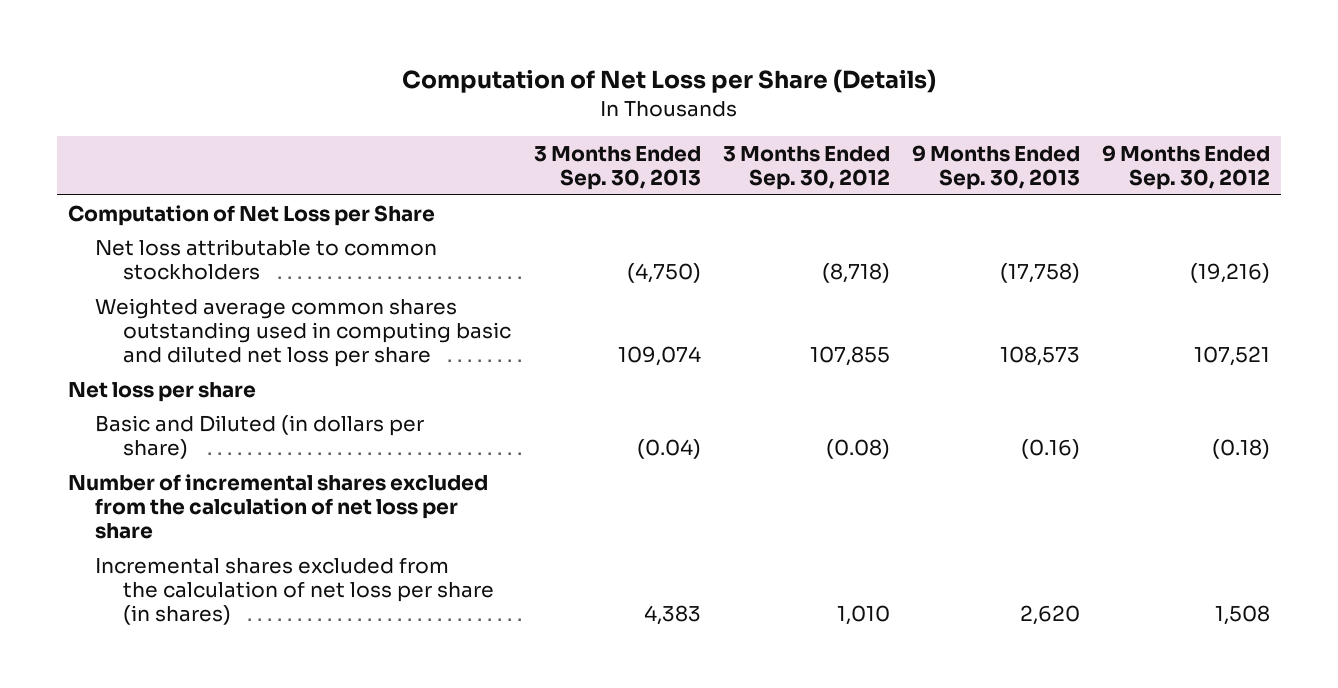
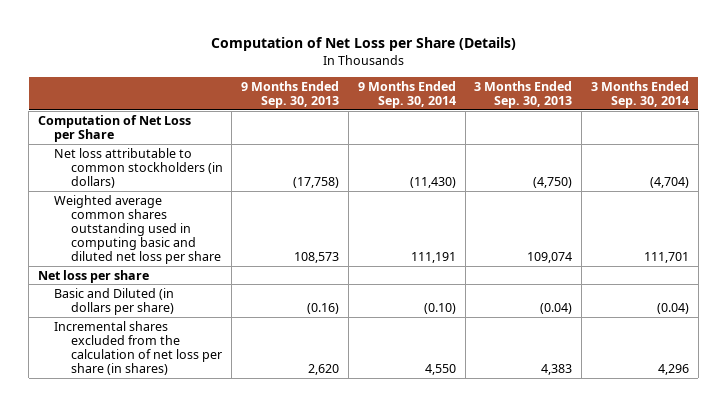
- | 3 Months Ended Sep. 30, 2013 | 3 Months Ended Sep. 30, 2012 | 9 Months Ended Sep. 30, 2013 | 9 Months Ended Sep. 30, 2012
+ | 9 Months Ended Sep. 30, 2013 | 9 Months Ended Sep. 30, 2014 | 3 Months Ended Sep. 30, 2013 | 3 Months Ended Sep. 30, 2014
- Net loss attributable to common stockholders | (4,750) | (8,718) | (17,758) | (19,216)
+ Net loss attributable to common stockholders (in dollars) | (17,758) | (11,430) | (4,750) | (4,704)
- Number of incremental shares excluded from the calculation of net loss per share

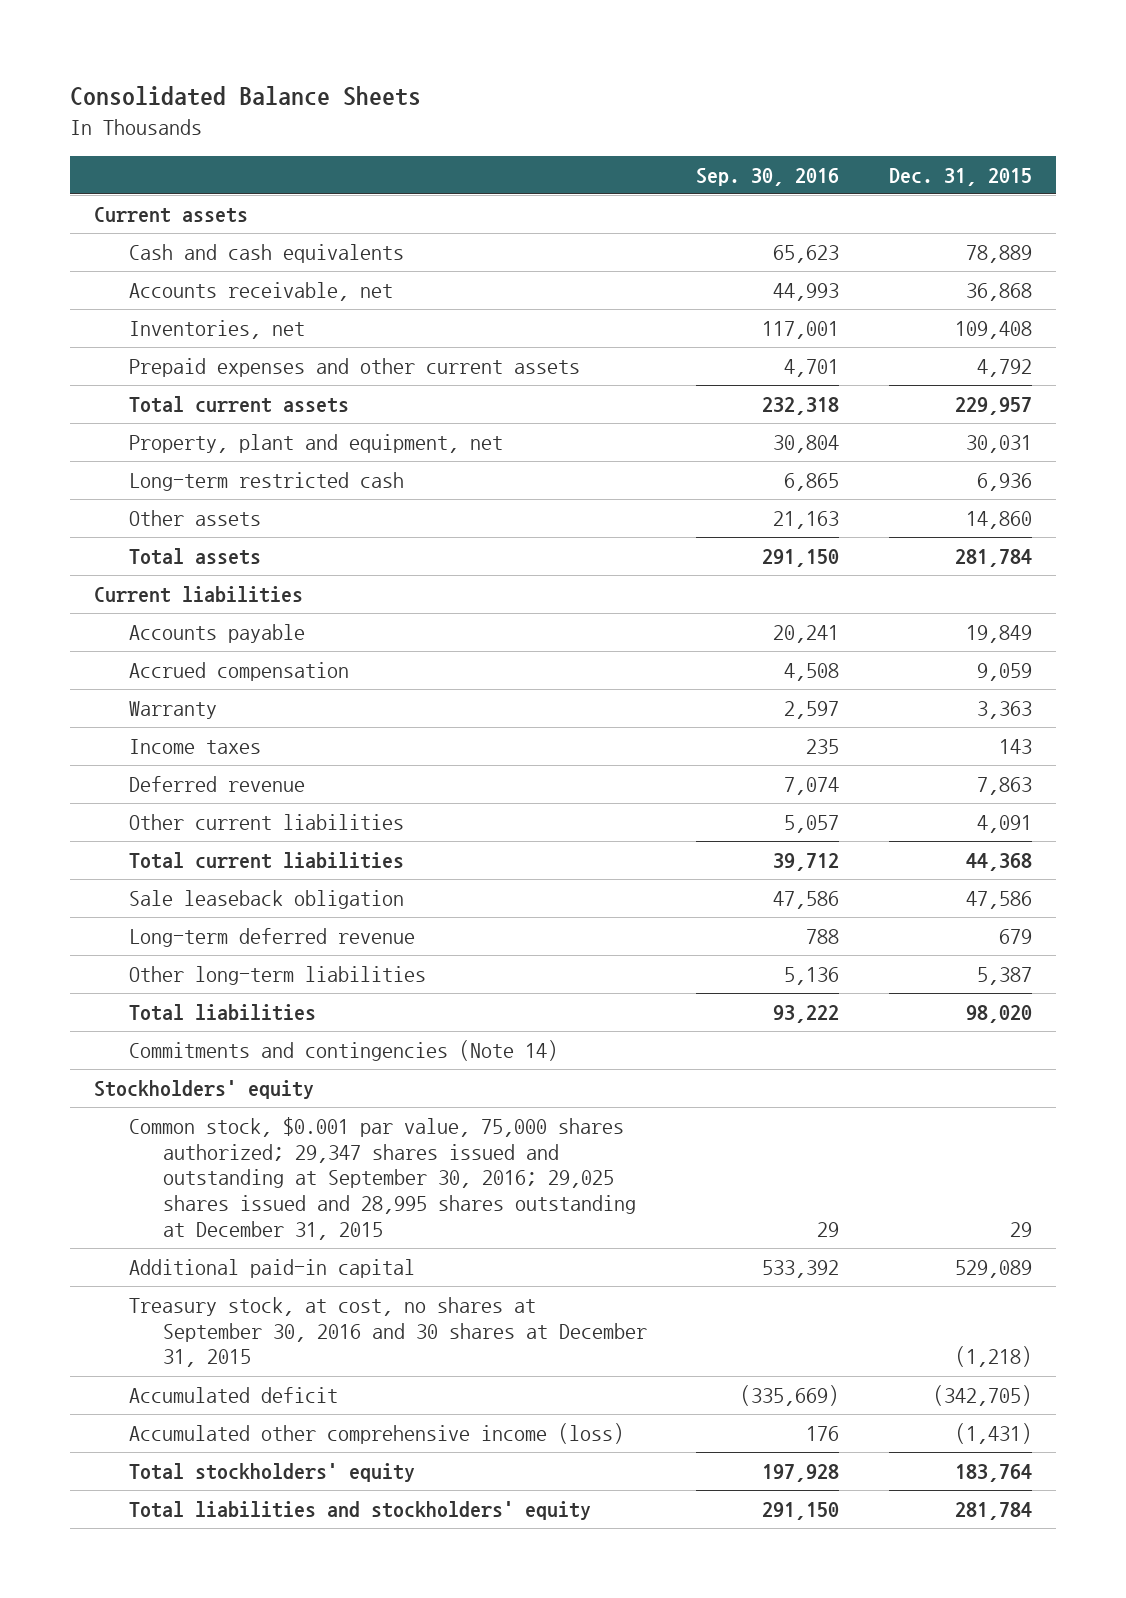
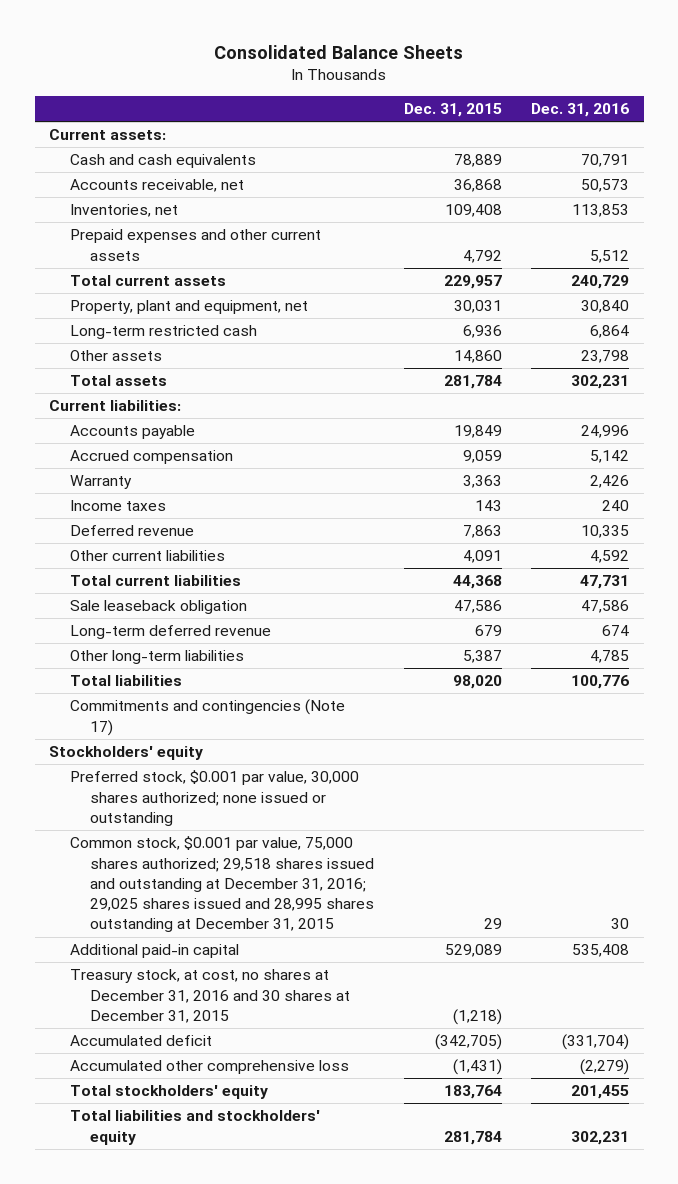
- | Sep. 30, 2016 | Dec. 31, 2015
+ | Dec. 31, 2015 | Dec. 31, 2016
- Current assets
+ Current assets:
- Current liabilities
+ Current liabilities:
- Commitments and contingencies (Note 14)
+ Commitments and contingencies (Note 17)
- Common stock, $0.001 par value, 75,000 shares authorized; 29,347 shares issued and outstanding at September 30, 2016; 29,025 shares issued and 28,995 shares outstanding at December 31, 2015 | 29 | 29
+ Preferred stock, $0.001 par value, 30,000 shares authorized; none issued or outstanding
+ Common stock, $0.001 par value, 75,000 shares authorized; 29,518 shares issued and outstanding at December 31, 2016; 29,025 shares issued and 28,995 shares outstanding at December 31, 2015 | 29 | 30
- Treasury stock, at cost, no shares at September 30, 2016 and 30 shares at December 31, 2015 | | (1,218)
+ Treasury stock, at cost, no shares at December 31, 2016 and 30 shares at December 31, 2015 | (1,218) |
- Accumulated other comprehensive income (loss) | 176 | (1,431)
+ Accumulated other comprehensive loss | (1,431) | (2,279)

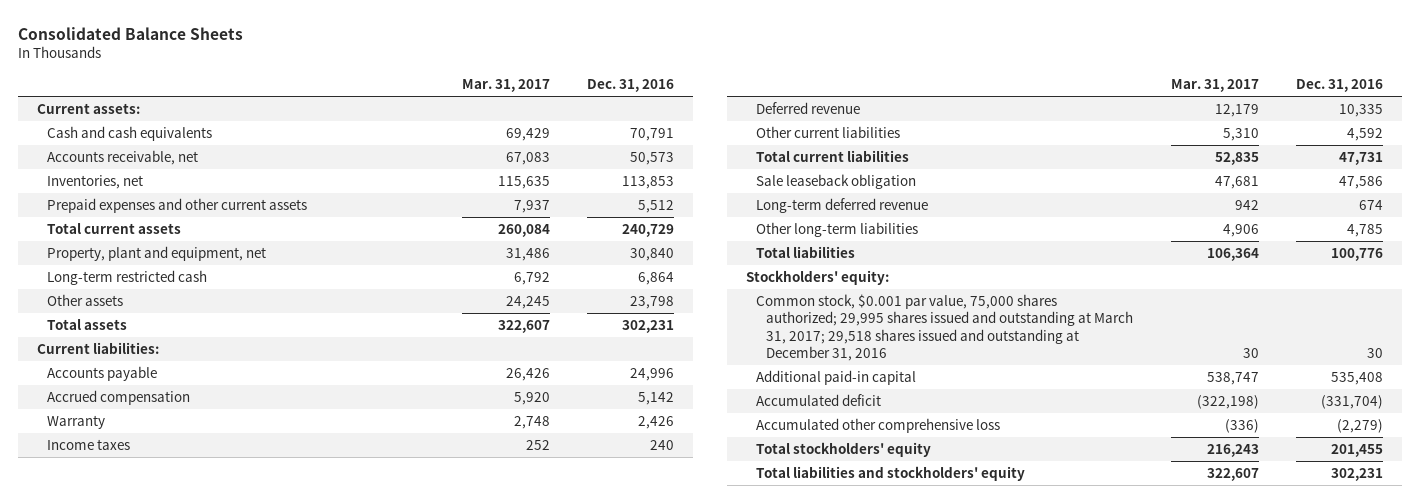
- | Dec. 31, 2015 | Dec. 31, 2016
+ | Mar. 31, 2017 | Dec. 31, 2016
- Commitments and contingencies (Note 17)
- Stockholders' equity
- Preferred stock, $0.001 par value, 30,000 shares authorized; none issued or outstanding
- Common stock, $0.001 par value, 75,000 shares authorized; 29,518 shares issued and outstanding at December 31, 2016; 29,025 shares issued and 28,995 shares outstanding at December 31, 2015 | 29 | 30
+ Stockholders' equity:
+ Common stock, $0.001 par value, 75,000 shares authorized; 29,995 shares issued and outstanding at March 31, 2017; 29,518 shares issued and outstanding at December 31, 2016 | 30 | 30
- Treasury stock, at cost, no shares at December 31, 2016 and 30 shares at December 31, 2015 | (1,218) |

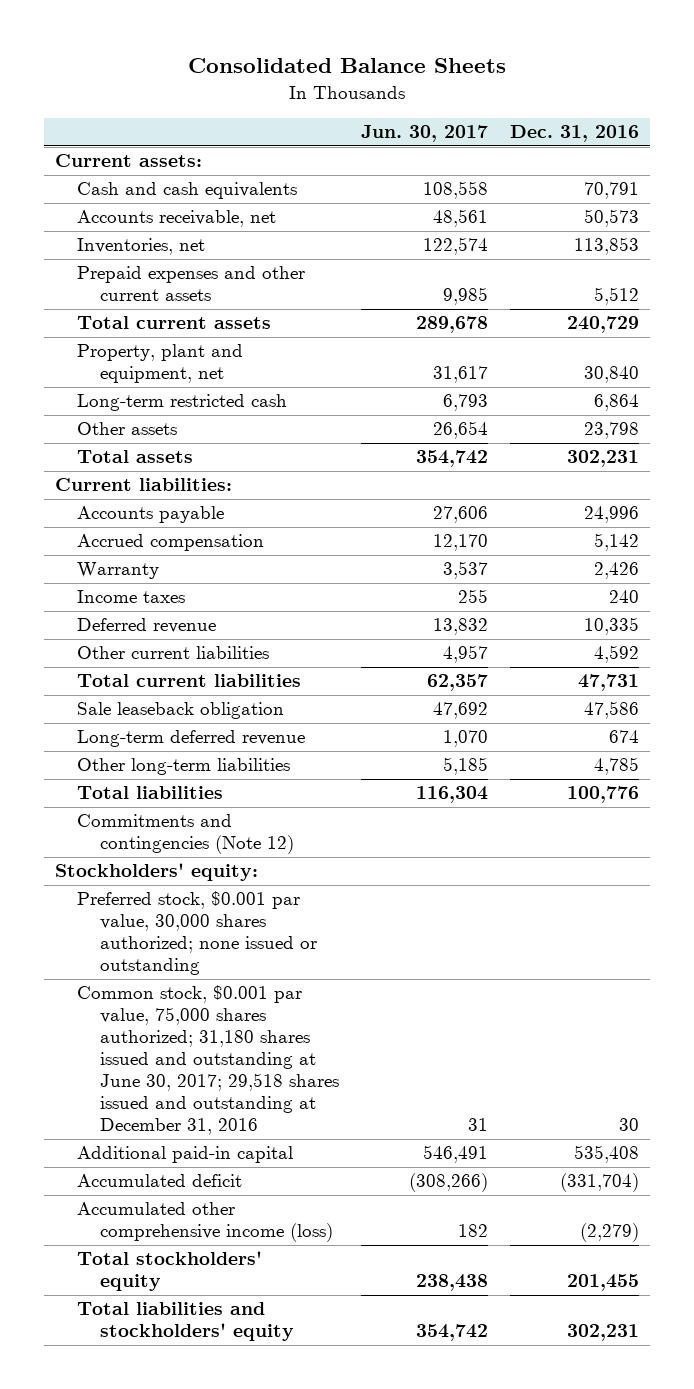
- | Mar. 31, 2017 | Dec. 31, 2016
+ | Jun. 30, 2017 | Dec. 31, 2016
+ Commitments and contingencies (Note 12)
- Common stock, $0.001 par value, 75,000 shares authorized; 29,995 shares issued and outstanding at March 31, 2017; 29,518 shares issued and outstanding at December 31, 2016 | 30 | 30
+ Preferred stock, $0.001 par value, 30,000 shares authorized; none issued or outstanding
+ Common stock, $0.001 par value, 75,000 shares authorized; 31,180 shares issued and outstanding at June 30, 2017; 29,518 shares issued and outstanding at December 31, 2016 | 31 | 30
- Accumulated other comprehensive loss | (336) | (2,279)
+ Accumulated other comprehensive income (loss) | 182 | (2,279)

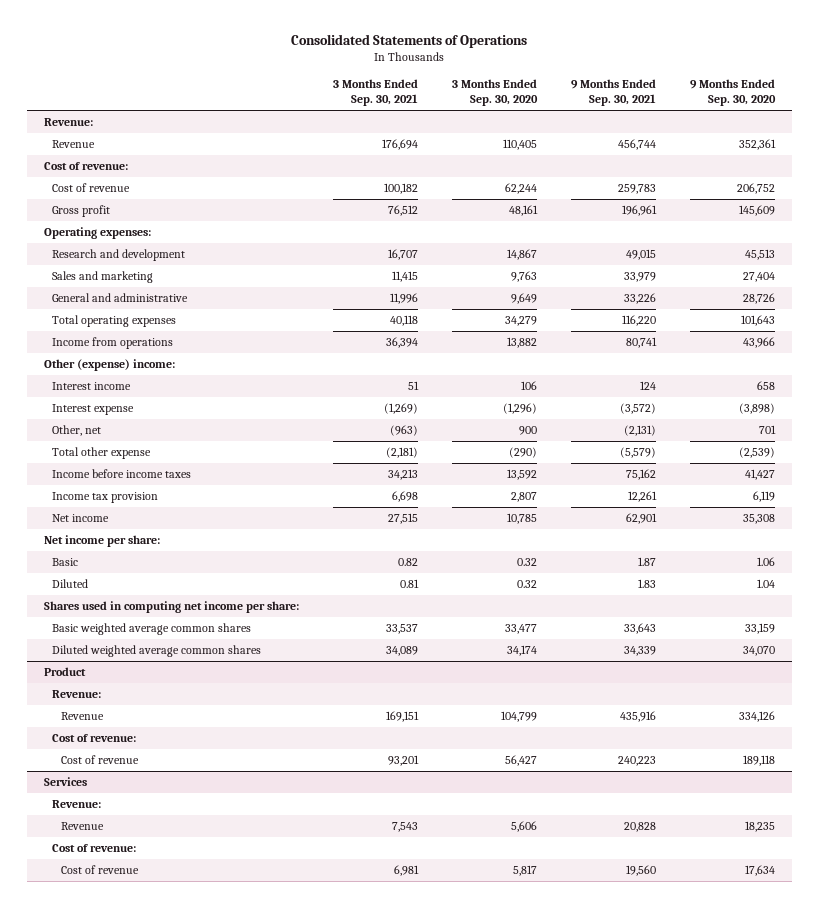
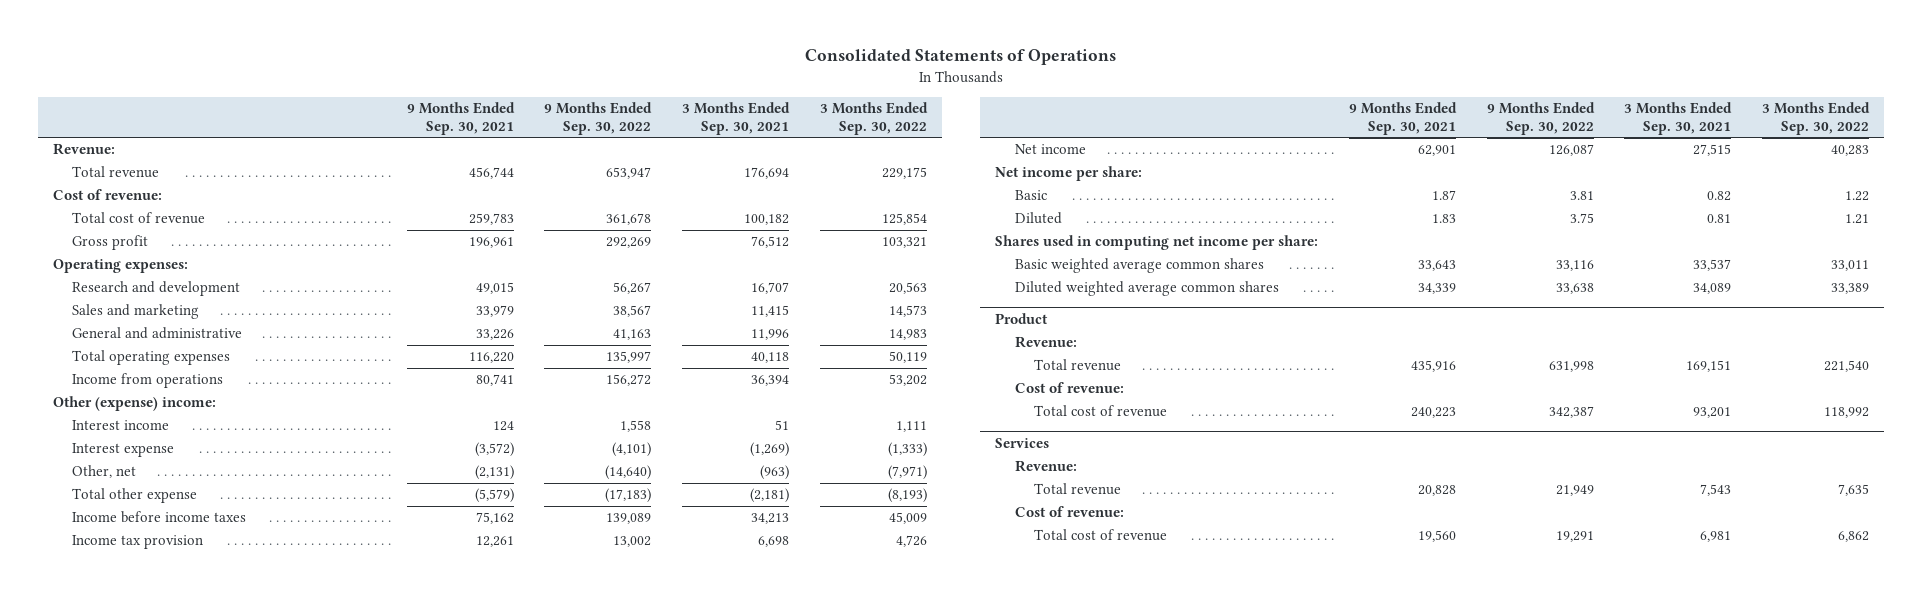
- | 3 Months Ended Sep. 30, 2021 | 3 Months Ended Sep. 30, 2020 | 9 Months Ended Sep. 30, 2021 | 9 Months Ended Sep. 30, 2020
+ | 9 Months Ended Sep. 30, 2021 | 9 Months Ended Sep. 30, 2022 | 3 Months Ended Sep. 30, 2021 | 3 Months Ended Sep. 30, 2022
- Revenue | 176,694 | 110,405 | 456,744 | 352,361
+ Total revenue | 456,744 | 653,947 | 176,694 | 229,175
- Cost of revenue | 100,182 | 62,244 | 259,783 | 206,752
+ Total cost of revenue | 259,783 | 361,678 | 100,182 | 125,854
@ Product
- Revenue | 169,151 | 104,799 | 435,916 | 334,126
+ Total revenue | 435,916 | 631,998 | 169,151 | 221,540
- Cost of revenue | 93,201 | 56,427 | 240,223 | 189,118
+ Total cost of revenue | 240,223 | 342,387 | 93,201 | 118,992
@ Services
- Revenue | 7,543 | 5,606 | 20,828 | 18,235
+ Total revenue | 20,828 | 21,949 | 7,543 | 7,635
- Cost of revenue | 6,981 | 5,817 | 19,560 | 17,634
+ Total cost of revenue | 19,560 | 19,291 | 6,981 | 6,862

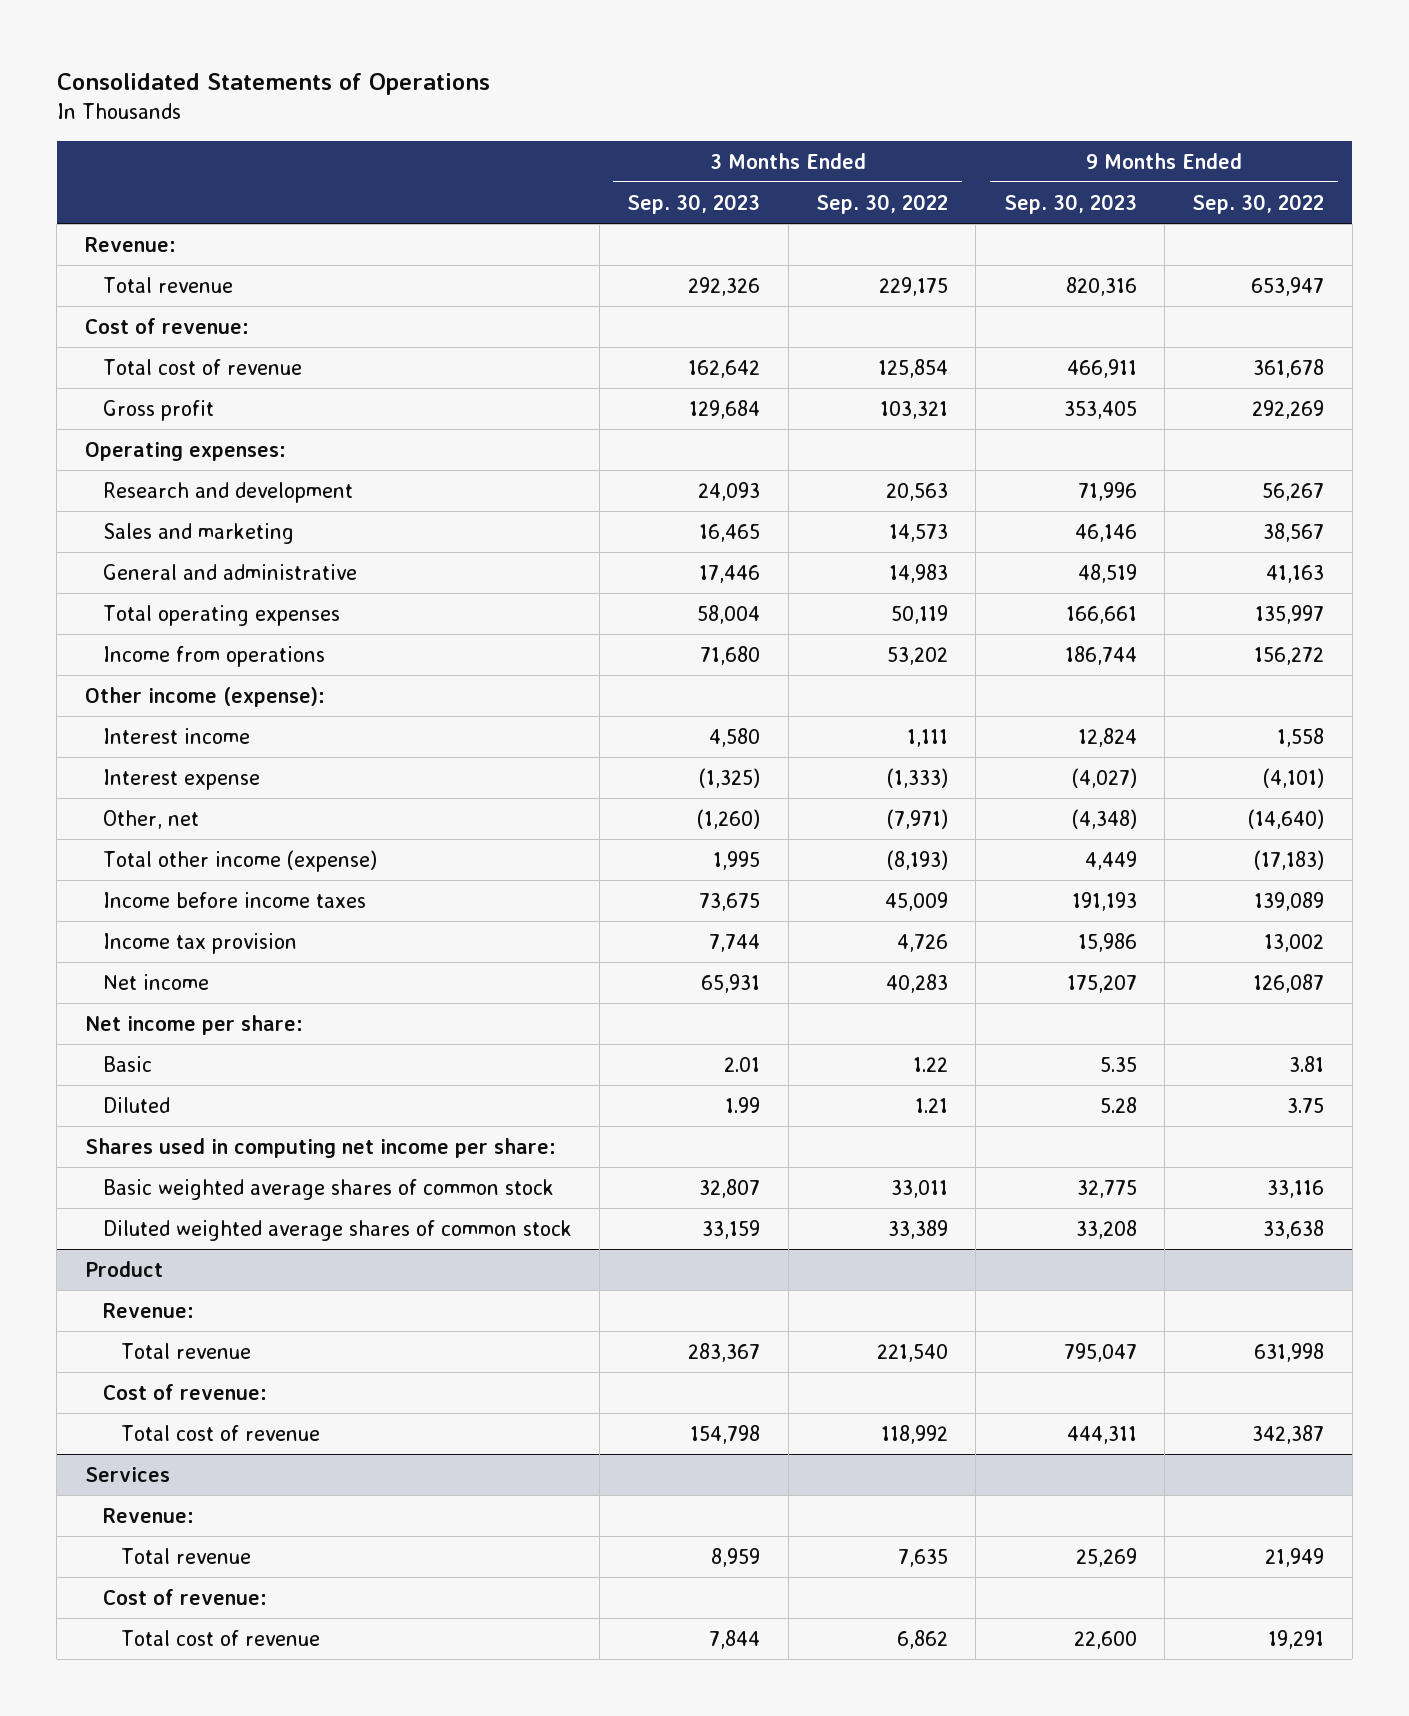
- | 9 Months Ended Sep. 30, 2021 | 9 Months Ended Sep. 30, 2022 | 3 Months Ended Sep. 30, 2021 | 3 Months Ended Sep. 30, 2022
+ | 3 Months Ended Sep. 30, 2023 | 3 Months Ended Sep. 30, 2022 | 9 Months Ended Sep. 30, 2023 | 9 Months Ended Sep. 30, 2022
- Other (expense) income:
+ Other income (expense):
- Total other expense | (5,579) | (17,183) | (2,181) | (8,193)
+ Total other income (expense) | 1,995 | (8,193) | 4,449 | (17,183)
- Basic weighted average common shares | 33,643 | 33,116 | 33,537 | 33,011
- Diluted weighted average common shares | 34,339 | 33,638 | 34,089 | 33,389
+ Basic weighted average shares of common stock | 32,807 | 33,011 | 32,775 | 33,116
+ Diluted weighted average shares of common stock | 33,159 | 33,389 | 33,208 | 33,638

